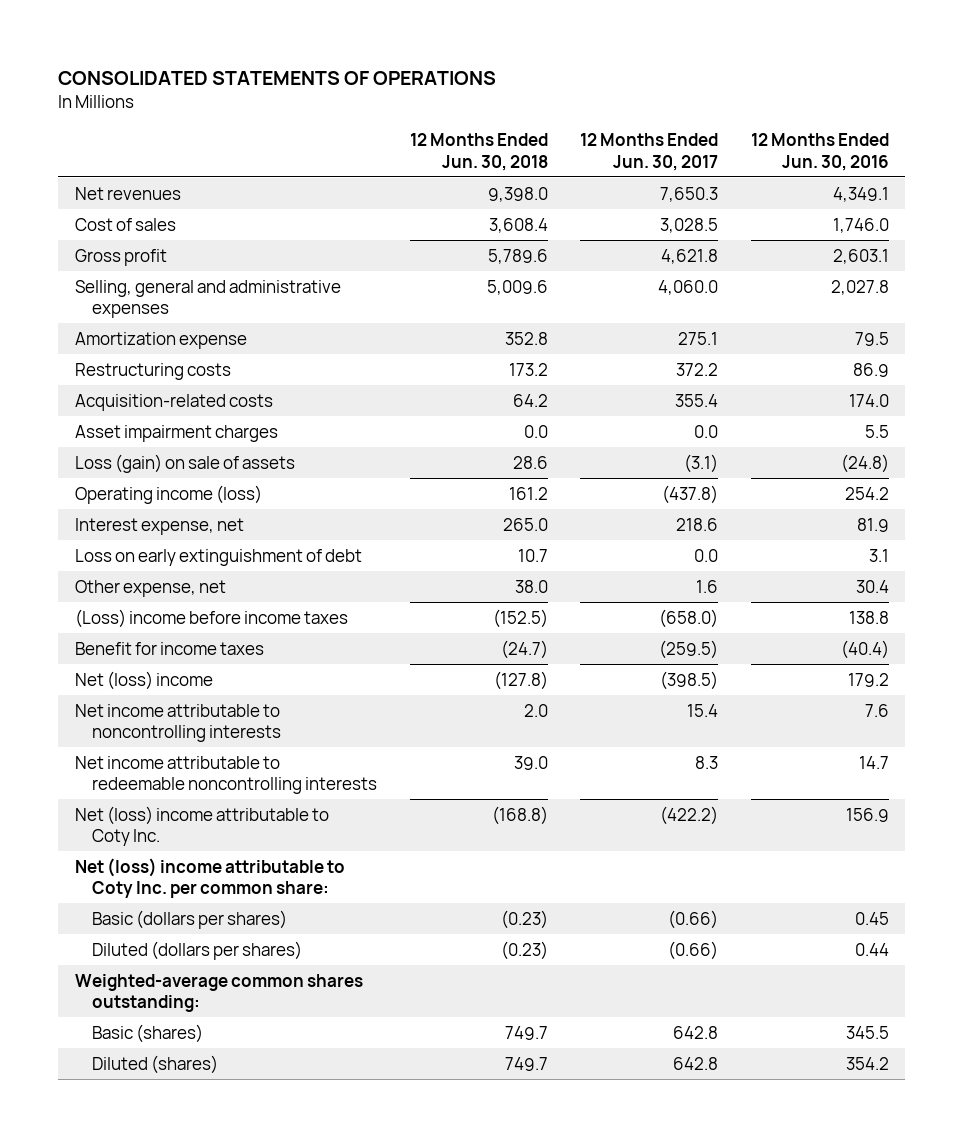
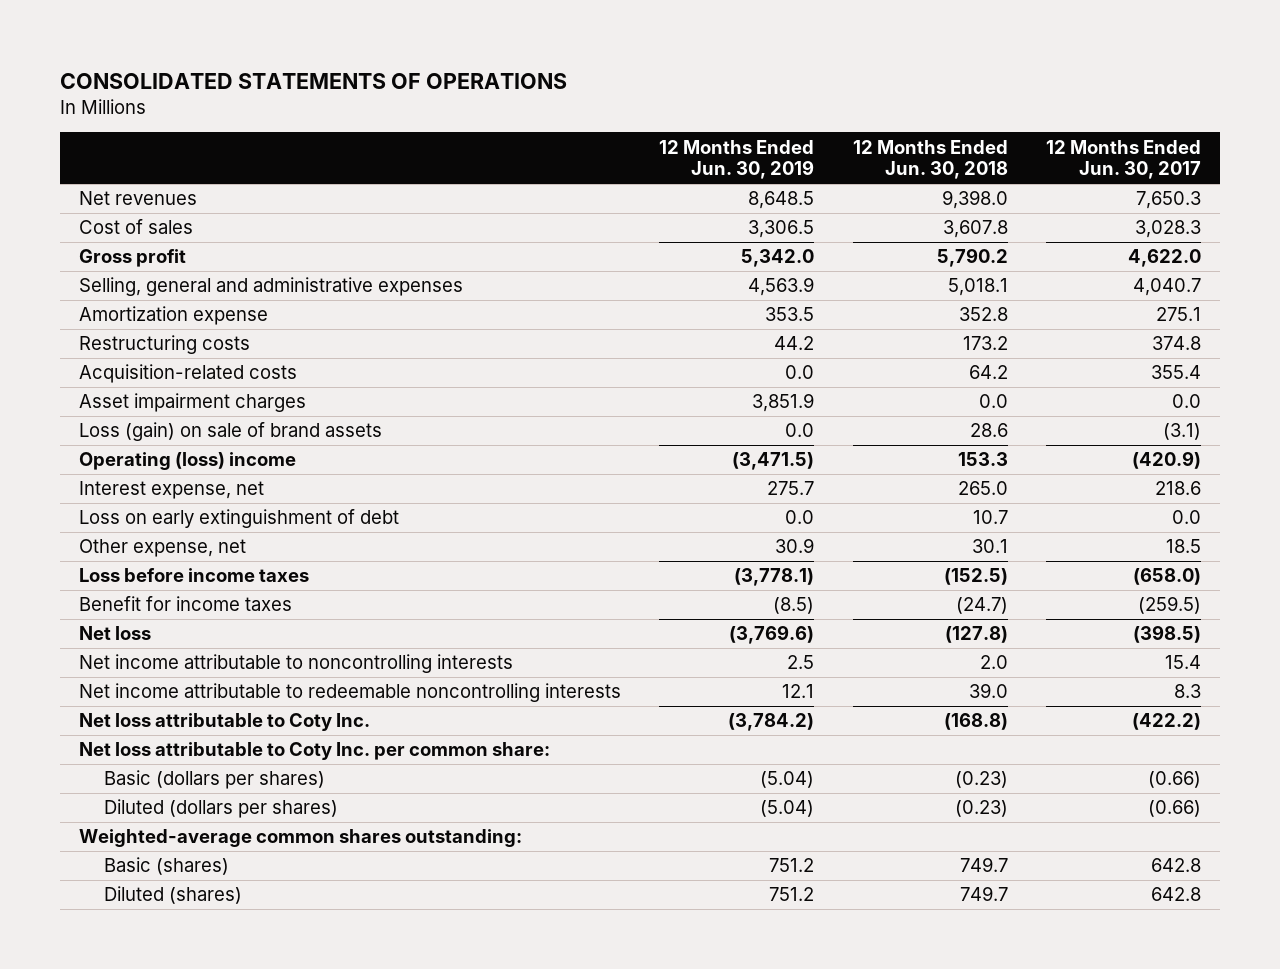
- | 12 Months Ended Jun. 30, 2018 | 12 Months Ended Jun. 30, 2017 | 12 Months Ended Jun. 30, 2016
+ | 12 Months Ended Jun. 30, 2019 | 12 Months Ended Jun. 30, 2018 | 12 Months Ended Jun. 30, 2017
- Cost of sales | 3,608.4 | 3,028.5 | 1,746.0
- Gross profit | 5,789.6 | 4,621.8 | 2,603.1
- Selling, general and administrative expenses | 5,009.6 | 4,060.0 | 2,027.8
+ Cost of sales | 3,306.5 | 3,607.8 | 3,028.3
+ Gross profit | 5,342.0 | 5,790.2 | 4,622.0
+ Selling, general and administrative expenses | 4,563.9 | 5,018.1 | 4,040.7
- Restructuring costs | 173.2 | 372.2 | 86.9
+ Restructuring costs | 44.2 | 173.2 | 374.8
- Loss (gain) on sale of assets | 28.6 | (3.1) | (24.8)
- Operating income (loss) | 161.2 | (437.8) | 254.2
+ Loss (gain) on sale of brand assets | 0.0 | 28.6 | (3.1)
+ Operating (loss) income | (3,471.5) | 153.3 | (420.9)
- Other expense, net | 38.0 | 1.6 | 30.4
- (Loss) income before income taxes | (152.5) | (658.0) | 138.8
+ Other expense, net | 30.9 | 30.1 | 18.5
+ Loss before income taxes | (3,778.1) | (152.5) | (658.0)
- Net (loss) income | (127.8) | (398.5) | 179.2
+ Net loss | (3,769.6) | (127.8) | (398.5)
- Net (loss) income attributable to Coty Inc. | (168.8) | (422.2) | 156.9
- Net (loss) income attributable to Coty Inc. per common share:
+ Net loss attributable to Coty Inc. | (3,784.2) | (168.8) | (422.2)
+ Net loss attributable to Coty Inc. per common share:

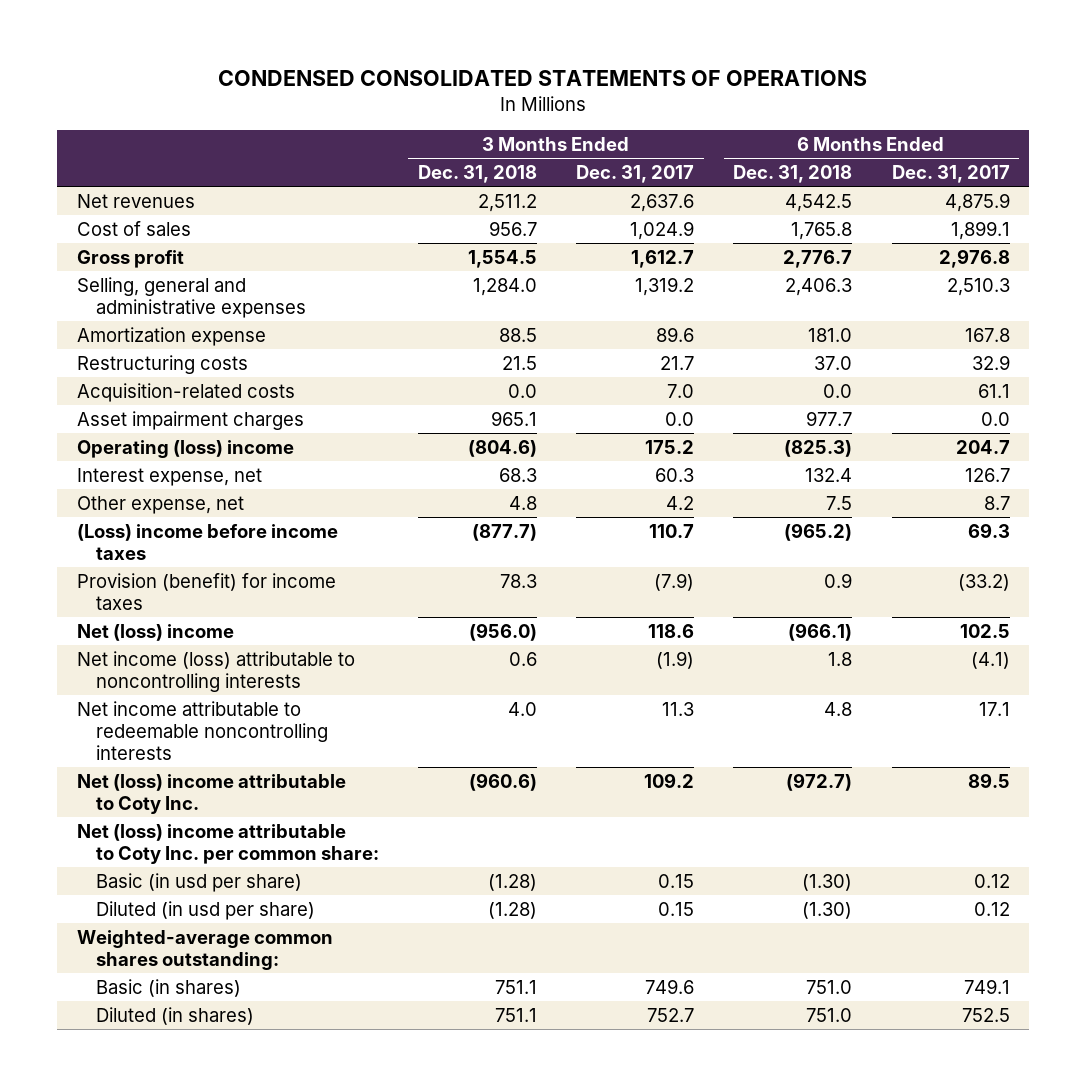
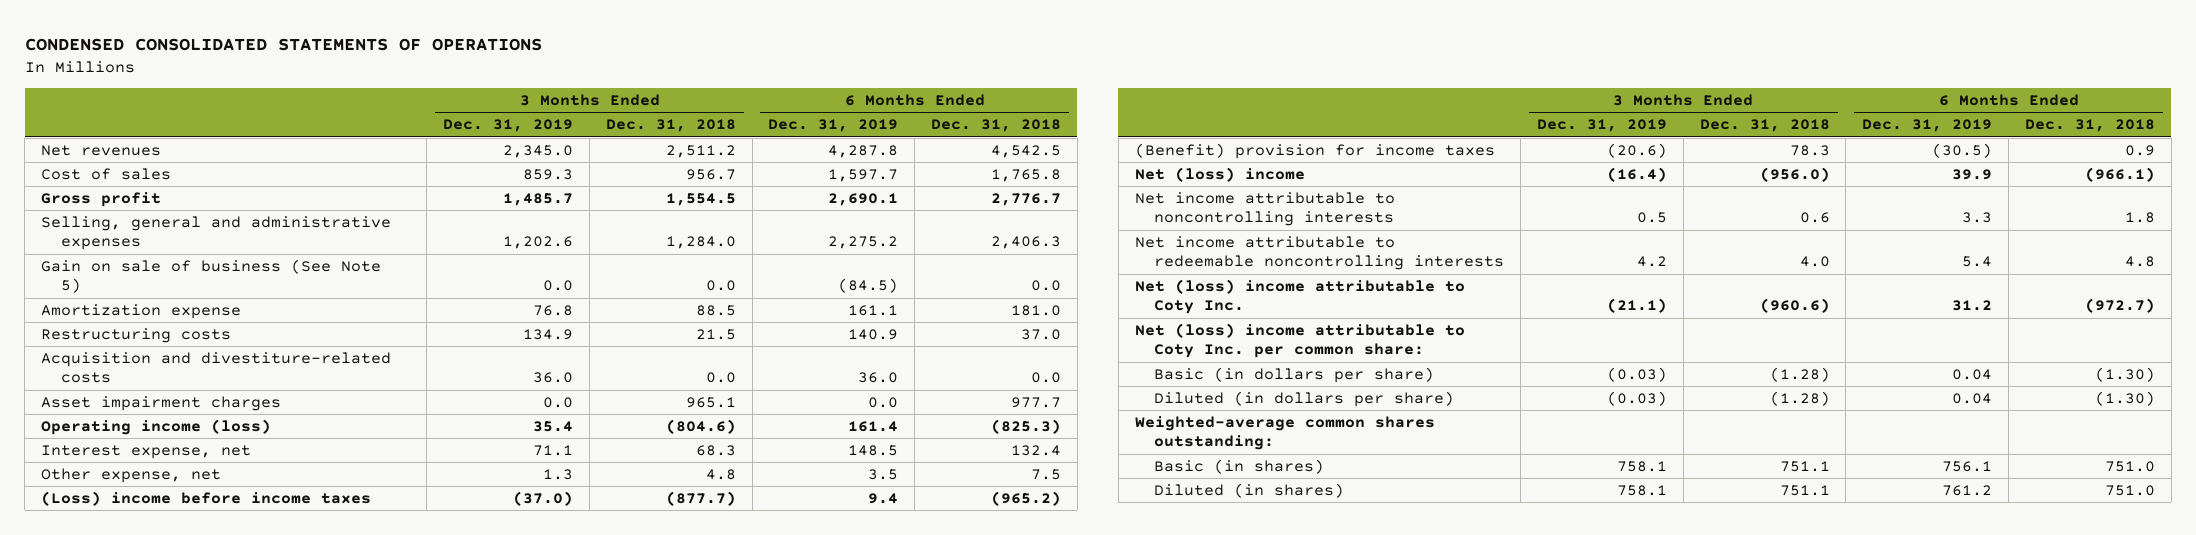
- | 3 Months Ended Dec. 31, 2018 | 3 Months Ended Dec. 31, 2017 | 6 Months Ended Dec. 31, 2018 | 6 Months Ended Dec. 31, 2017
+ | 3 Months Ended Dec. 31, 2019 | 3 Months Ended Dec. 31, 2018 | 6 Months Ended Dec. 31, 2019 | 6 Months Ended Dec. 31, 2018
+ Gain on sale of business (See Note 5) | 0.0 | 0.0 | (84.5) | 0.0
- Acquisition-related costs | 0.0 | 7.0 | 0.0 | 61.1
+ Acquisition and divestiture-related costs | 36.0 | 0.0 | 36.0 | 0.0
- Operating (loss) income | (804.6) | 175.2 | (825.3) | 204.7
+ Operating income (loss) | 35.4 | (804.6) | 161.4 | (825.3)
- Provision (benefit) for income taxes | 78.3 | (7.9) | 0.9 | (33.2)
+ (Benefit) provision for income taxes | (20.6) | 78.3 | (30.5) | 0.9
- Net income (loss) attributable to noncontrolling interests | 0.6 | (1.9) | 1.8 | (4.1)
+ Net income attributable to noncontrolling interests | 0.5 | 0.6 | 3.3 | 1.8
- Basic (in usd per share) | (1.28) | 0.15 | (1.30) | 0.12
- Diluted (in usd per share) | (1.28) | 0.15 | (1.30) | 0.12
+ Basic (in dollars per share) | (0.03) | (1.28) | 0.04 | (1.30)
+ Diluted (in dollars per share) | (0.03) | (1.28) | 0.04 | (1.30)

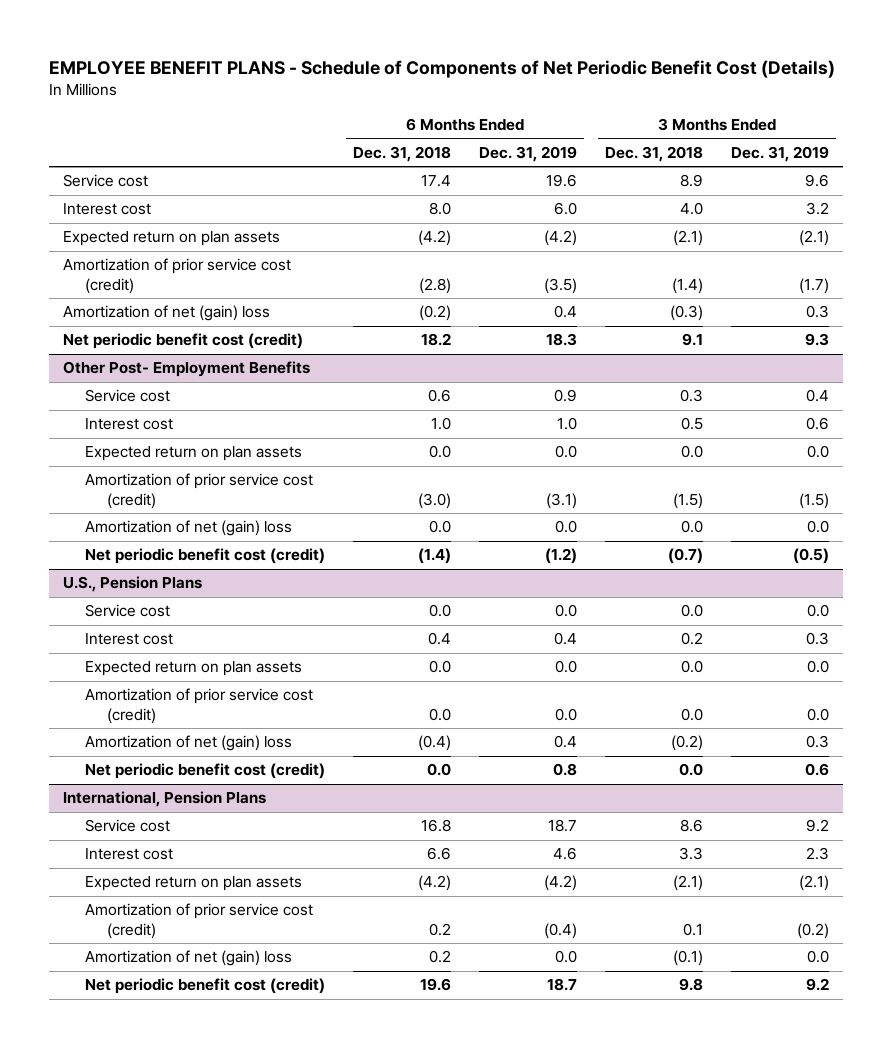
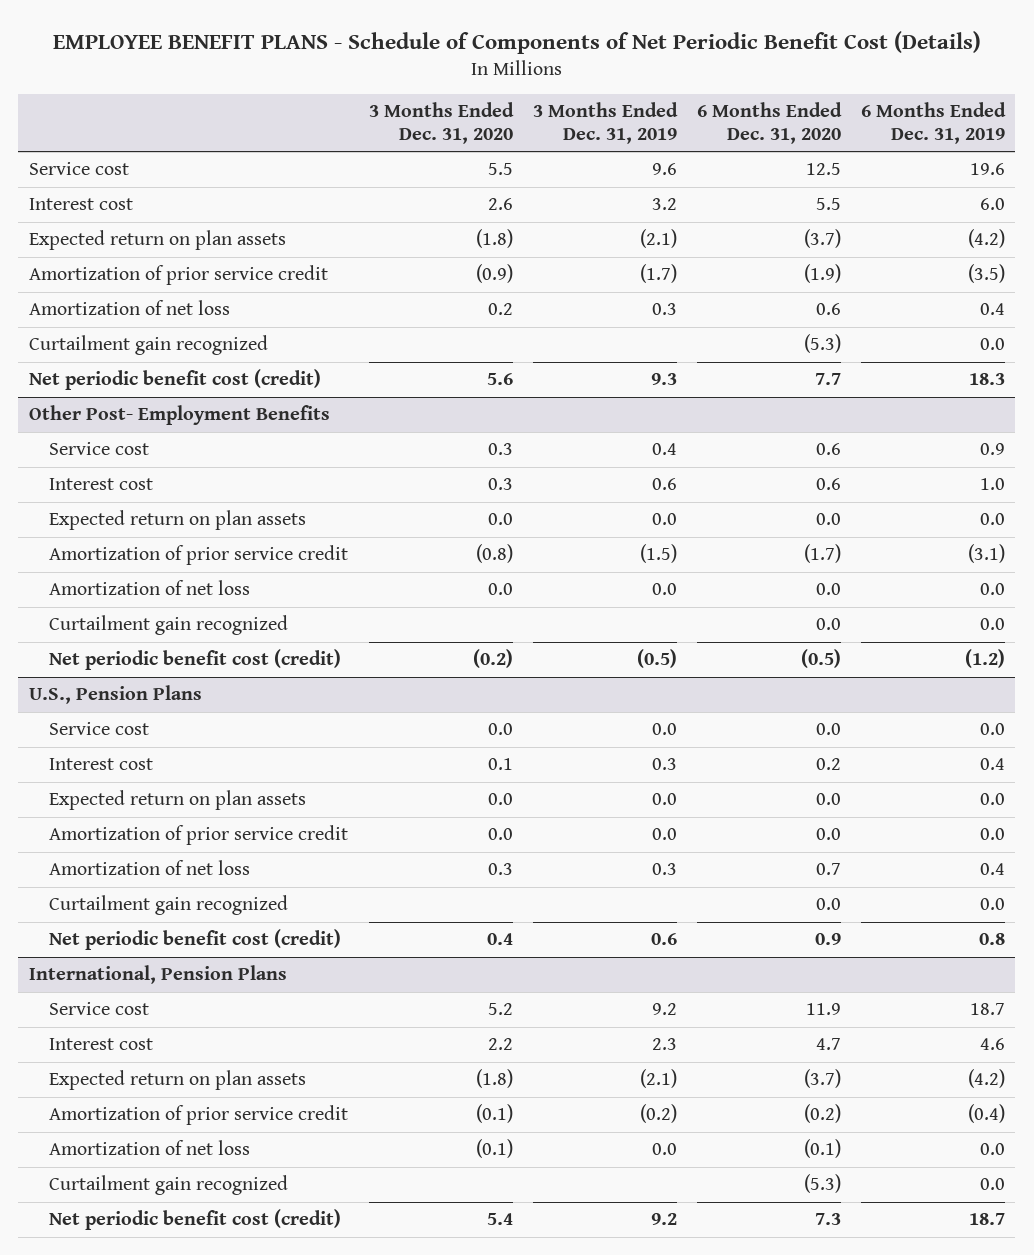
- | 6 Months Ended Dec. 31, 2018 | 6 Months Ended Dec. 31, 2019 | 3 Months Ended Dec. 31, 2018 | 3 Months Ended Dec. 31, 2019
+ | 3 Months Ended Dec. 31, 2020 | 3 Months Ended Dec. 31, 2019 | 6 Months Ended Dec. 31, 2020 | 6 Months Ended Dec. 31, 2019
- Amortization of prior service cost (credit) | (2.8) | (3.5) | (1.4) | (1.7)
- Amortization of net (gain) loss | (0.2) | 0.4 | (0.3) | 0.3
+ Amortization of prior service credit | (0.9) | (1.7) | (1.9) | (3.5)
+ Amortization of net loss | 0.2 | 0.3 | 0.6 | 0.4
+ Curtailment gain recognized | | | (5.3) | 0.0
@ Other Post- Employment Benefits
- Amortization of prior service cost (credit) | (3.0) | (3.1) | (1.5) | (1.5)
- Amortization of net (gain) loss | 0.0 | 0.0 | 0.0 | 0.0
+ Amortization of prior service credit | (0.8) | (1.5) | (1.7) | (3.1)
+ Amortization of net loss | 0.0 | 0.0 | 0.0 | 0.0
+ Curtailment gain recognized | | | 0.0 | 0.0
@ U.S., Pension Plans
- Amortization of prior service cost (credit) | 0.0 | 0.0 | 0.0 | 0.0
- Amortization of net (gain) loss | (0.4) | 0.4 | (0.2) | 0.3
+ Amortization of prior service credit | 0.0 | 0.0 | 0.0 | 0.0
+ Amortization of net loss | 0.3 | 0.3 | 0.7 | 0.4
+ Curtailment gain recognized | | | 0.0 | 0.0
@ International, Pension Plans
- Amortization of prior service cost (credit) | 0.2 | (0.4) | 0.1 | (0.2)
- Amortization of net (gain) loss | 0.2 | 0.0 | (0.1) | 0.0
+ Amortization of prior service credit | (0.1) | (0.2) | (0.2) | (0.4)
+ Amortization of net loss | (0.1) | 0.0 | (0.1) | 0.0
+ Curtailment gain recognized | | | (5.3) | 0.0

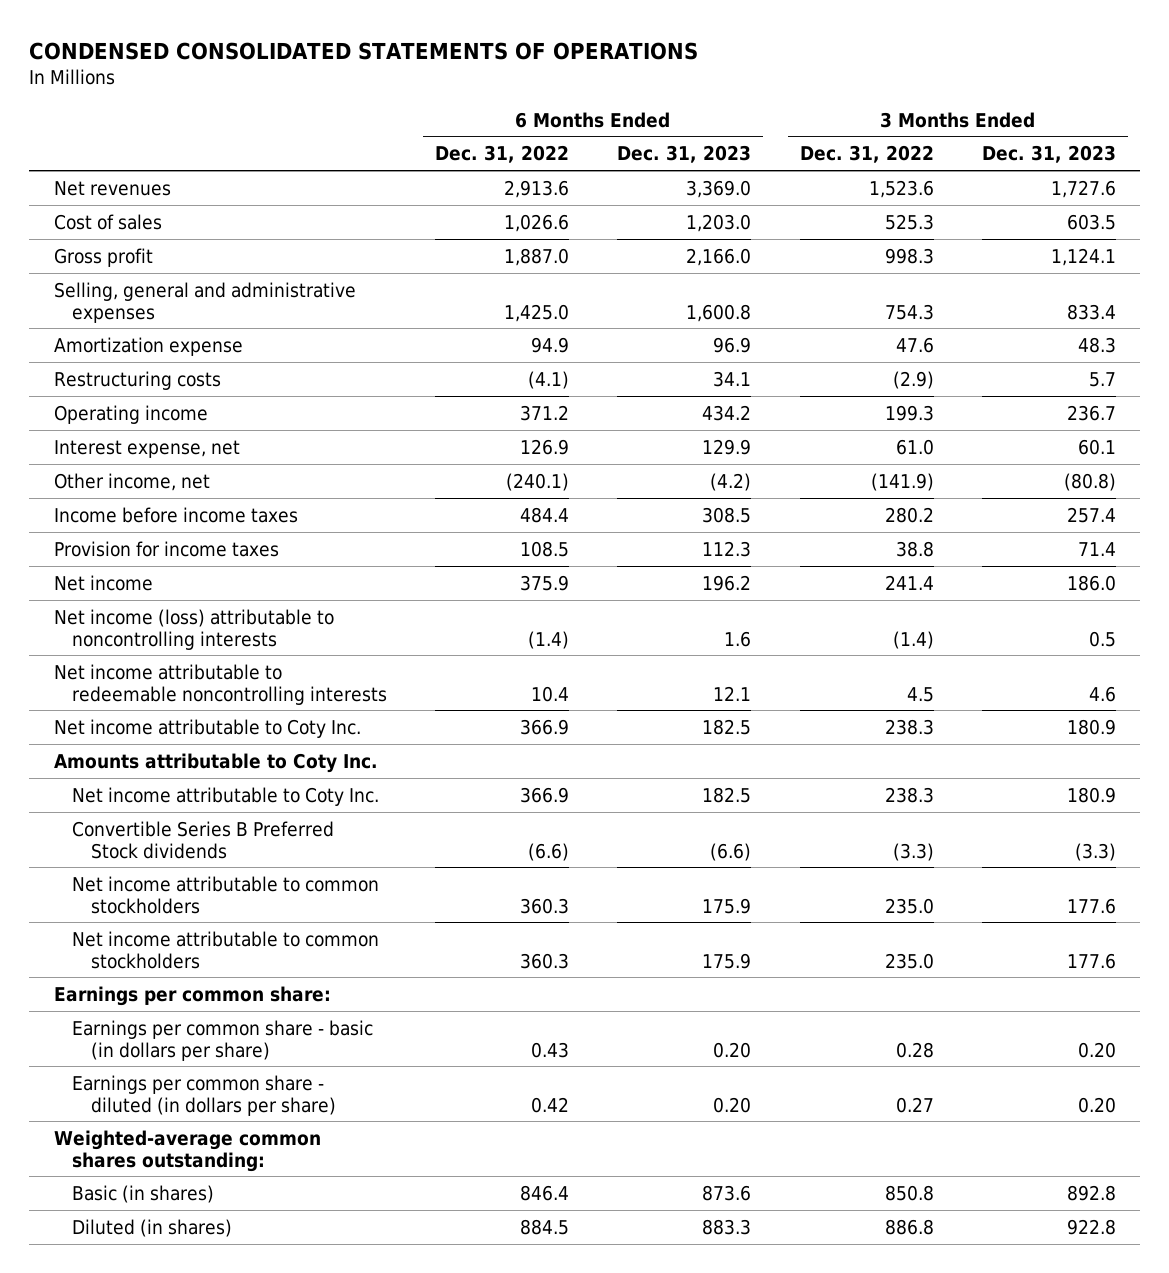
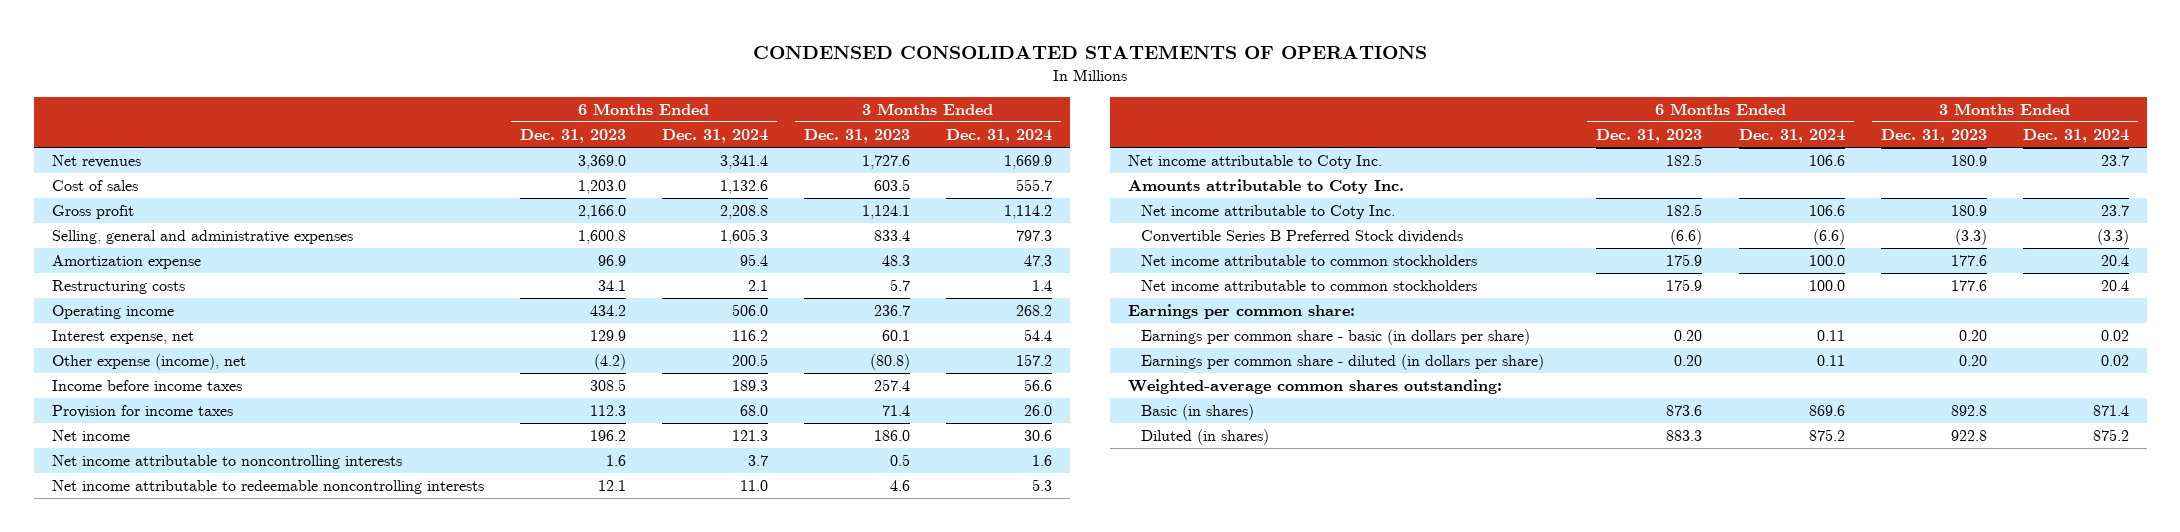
- | 6 Months Ended Dec. 31, 2022 | 6 Months Ended Dec. 31, 2023 | 3 Months Ended Dec. 31, 2022 | 3 Months Ended Dec. 31, 2023
+ | 6 Months Ended Dec. 31, 2023 | 6 Months Ended Dec. 31, 2024 | 3 Months Ended Dec. 31, 2023 | 3 Months Ended Dec. 31, 2024
- Other income, net | (240.1) | (4.2) | (141.9) | (80.8)
+ Other expense (income), net | (4.2) | 200.5 | (80.8) | 157.2
- Net income (loss) attributable to noncontrolling interests | (1.4) | 1.6 | (1.4) | 0.5
+ Net income attributable to noncontrolling interests | 1.6 | 3.7 | 0.5 | 1.6

